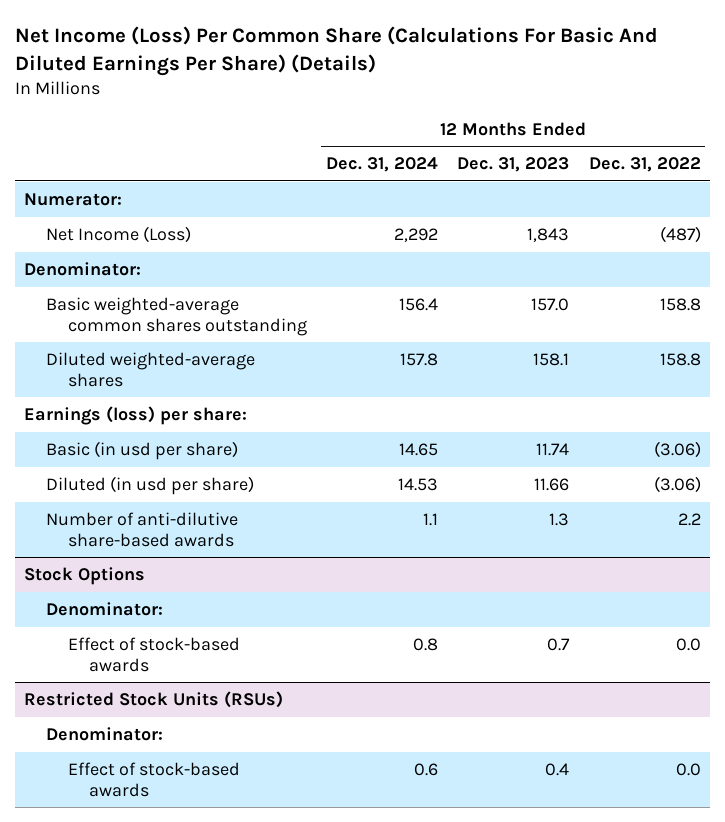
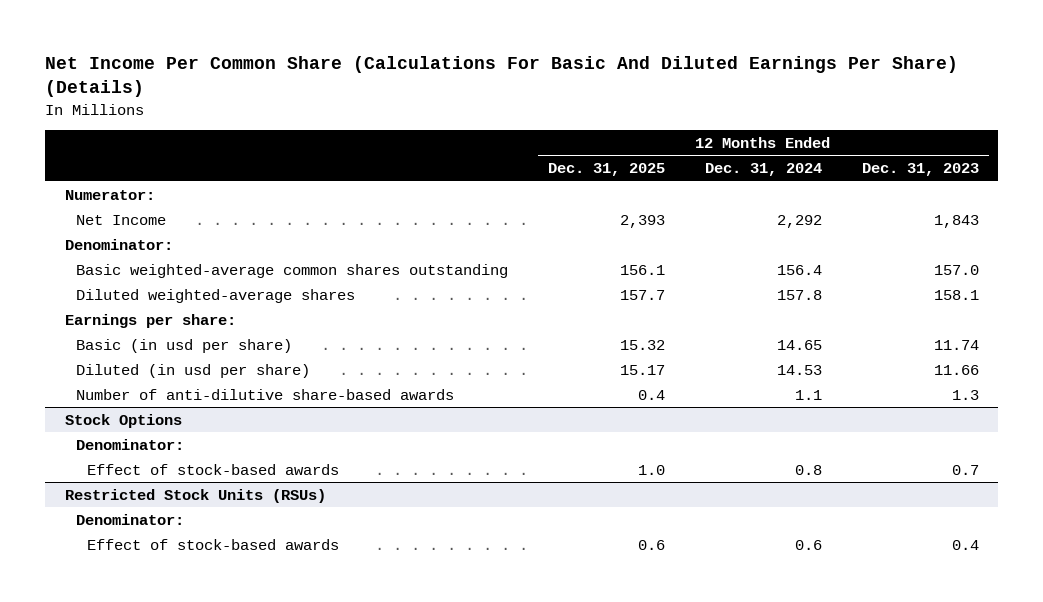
- Net Income (Loss) Per Common Share (Calculations For Basic And Diluted Earnings Per Share) (Details)
+ Net Income Per Common Share (Calculations For Basic And Diluted Earnings Per Share) (Details)
- | 12 Months Ended Dec. 31, 2024 | 12 Months Ended Dec. 31, 2023 | 12 Months Ended Dec. 31, 2022
+ | 12 Months Ended Dec. 31, 2025 | 12 Months Ended Dec. 31, 2024 | 12 Months Ended Dec. 31, 2023
- Net Income (Loss) | 2,292 | 1,843 | (487)
+ Net Income | 2,393 | 2,292 | 1,843
- Earnings (loss) per share:
+ Earnings per share:

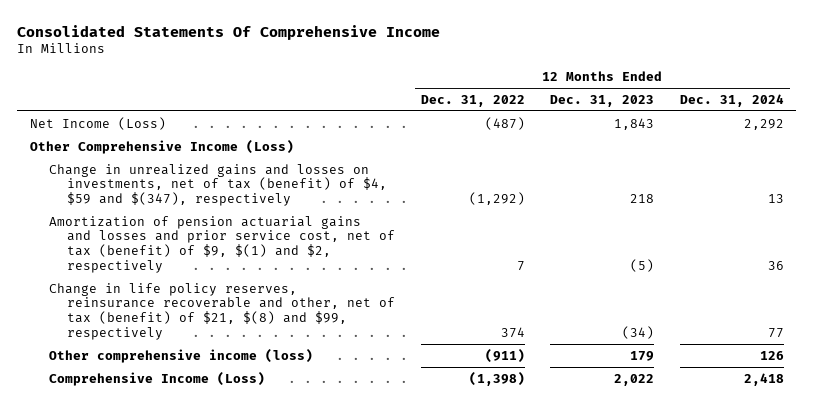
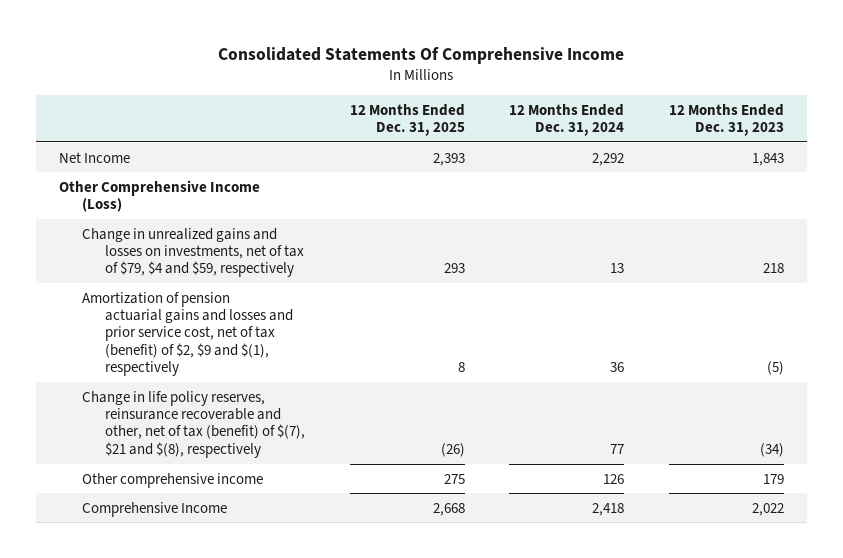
- | 12 Months Ended Dec. 31, 2022 | 12 Months Ended Dec. 31, 2023 | 12 Months Ended Dec. 31, 2024
+ | 12 Months Ended Dec. 31, 2025 | 12 Months Ended Dec. 31, 2024 | 12 Months Ended Dec. 31, 2023
- Net Income (Loss) | (487) | 1,843 | 2,292
+ Net Income | 2,393 | 2,292 | 1,843
- Change in unrealized gains and losses on investments, net of tax (benefit) of $4, $59 and $(347), respectively | (1,292) | 218 | 13
- Amortization of pension actuarial gains and losses and prior service cost, net of tax (benefit) of $9, $(1) and $2, respectively | 7 | (5) | 36
- Change in life policy reserves, reinsurance recoverable and other, net of tax (benefit) of $21, $(8) and $99, respectively | 374 | (34) | 77
- Other comprehensive income (loss) | (911) | 179 | 126
- Comprehensive Income (Loss) | (1,398) | 2,022 | 2,418
+ Change in unrealized gains and losses on investments, net of tax of $79, $4 and $59, respectively | 293 | 13 | 218
+ Amortization of pension actuarial gains and losses and prior service cost, net of tax (benefit) of $2, $9 and $(1), respectively | 8 | 36 | (5)
+ Change in life policy reserves, reinsurance recoverable and other, net of tax (benefit) of $(7), $21 and $(8), respectively | (26) | 77 | (34)
+ Other comprehensive income | 275 | 126 | 179
+ Comprehensive Income | 2,668 | 2,418 | 2,022

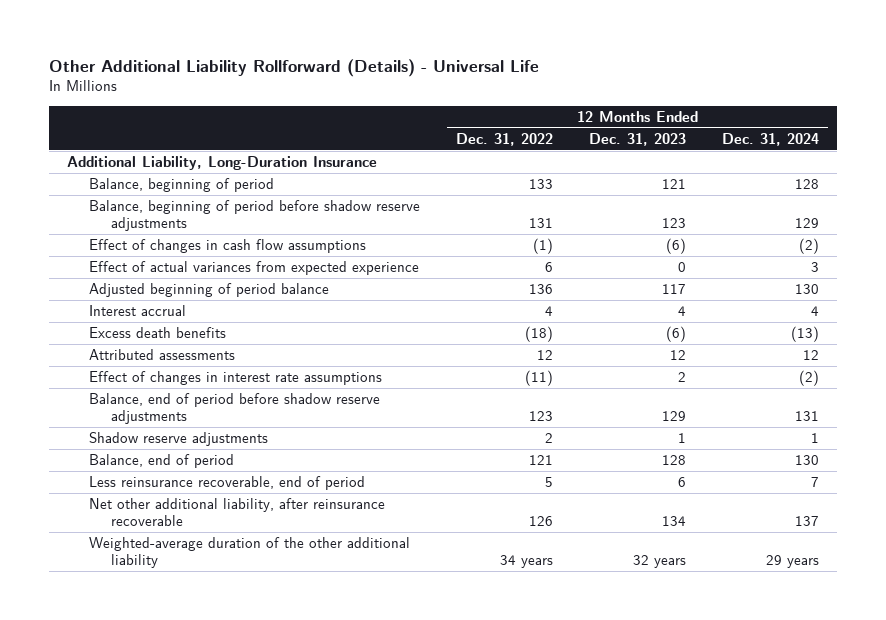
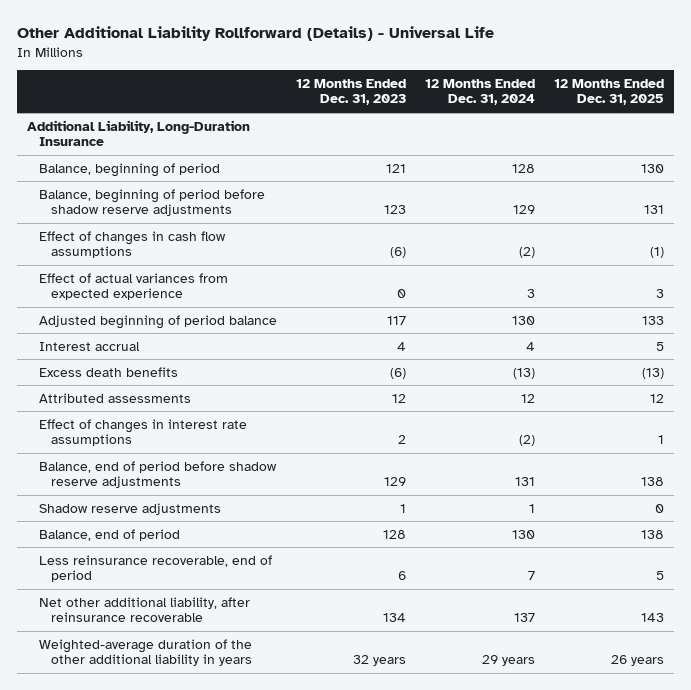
- | 12 Months Ended Dec. 31, 2022 | 12 Months Ended Dec. 31, 2023 | 12 Months Ended Dec. 31, 2024
+ | 12 Months Ended Dec. 31, 2023 | 12 Months Ended Dec. 31, 2024 | 12 Months Ended Dec. 31, 2025
- Weighted-average duration of the other additional liability | 34 years | 32 years | 29 years
+ Weighted-average duration of the other additional liability in years | 32 years | 29 years | 26 years

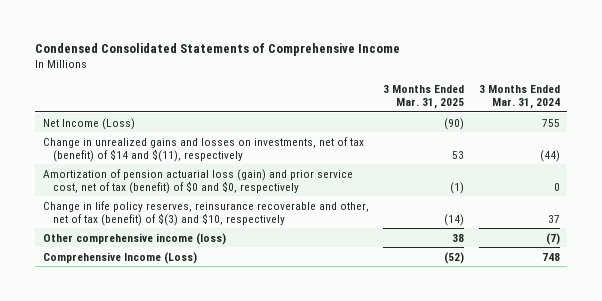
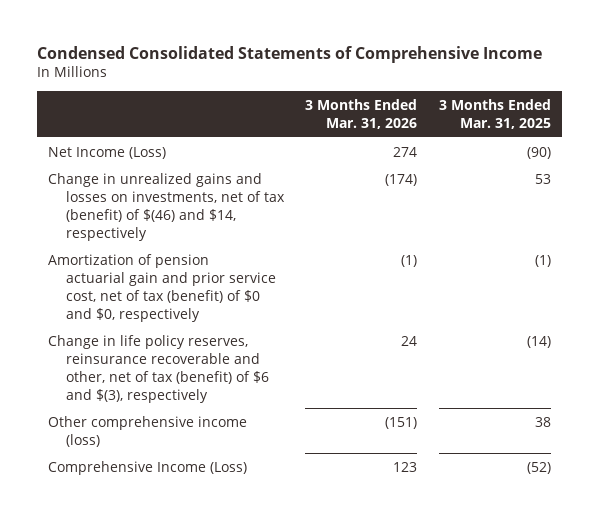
- | 3 Months Ended Mar. 31, 2025 | 3 Months Ended Mar. 31, 2024
+ | 3 Months Ended Mar. 31, 2026 | 3 Months Ended Mar. 31, 2025
- Change in unrealized gains and losses on investments, net of tax (benefit) of $14 and $(11), respectively | 53 | (44)
- Amortization of pension actuarial loss (gain) and prior service cost, net of tax (benefit) of $0 and $0, respectively | (1) | 0
- Change in life policy reserves, reinsurance recoverable and other, net of tax (benefit) of $(3) and $10, respectively | (14) | 37
+ Change in unrealized gains and losses on investments, net of tax (benefit) of $(46) and $14, respectively | (174) | 53
+ Amortization of pension actuarial gain and prior service cost, net of tax (benefit) of $0 and $0, respectively | (1) | (1)
+ Change in life policy reserves, reinsurance recoverable and other, net of tax (benefit) of $6 and $(3), respectively | 24 | (14)

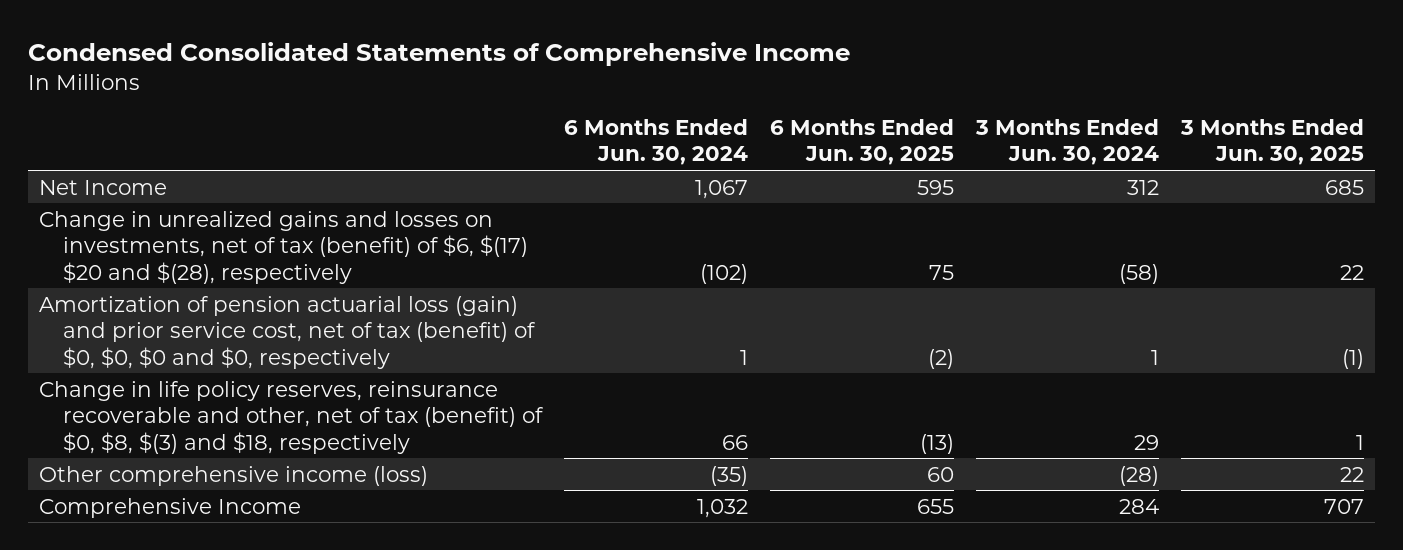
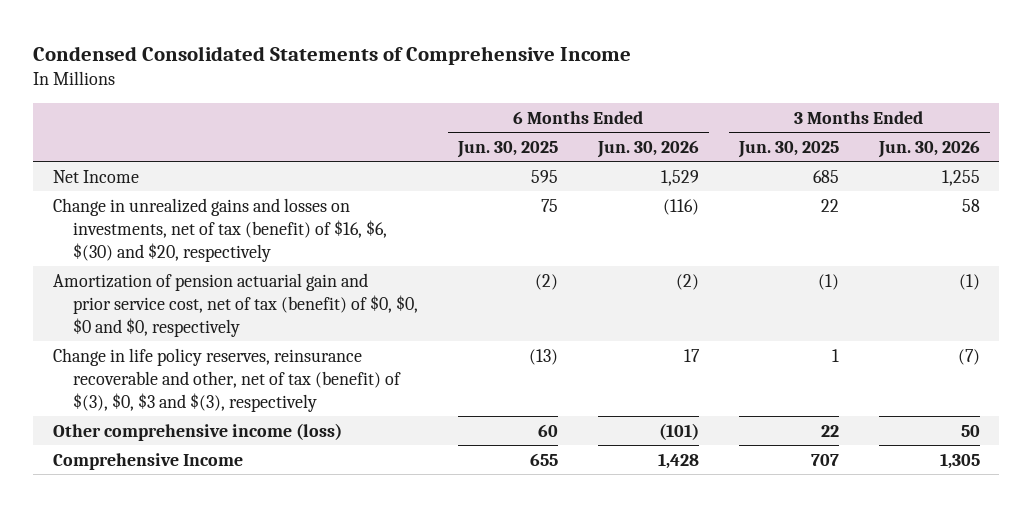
- | 6 Months Ended Jun. 30, 2024 | 6 Months Ended Jun. 30, 2025 | 3 Months Ended Jun. 30, 2024 | 3 Months Ended Jun. 30, 2025
+ | 6 Months Ended Jun. 30, 2025 | 6 Months Ended Jun. 30, 2026 | 3 Months Ended Jun. 30, 2025 | 3 Months Ended Jun. 30, 2026
- Change in unrealized gains and losses on investments, net of tax (benefit) of $6, $(17) $20 and $(28), respectively | (102) | 75 | (58) | 22
- Amortization of pension actuarial loss (gain) and prior service cost, net of tax (benefit) of $0, $0, $0 and $0, respectively | 1 | (2) | 1 | (1)
- Change in life policy reserves, reinsurance recoverable and other, net of tax (benefit) of $0, $8, $(3) and $18, respectively | 66 | (13) | 29 | 1
+ Change in unrealized gains and losses on investments, net of tax (benefit) of $16, $6, $(30) and $20, respectively | 75 | (116) | 22 | 58
+ Amortization of pension actuarial gain and prior service cost, net of tax (benefit) of $0, $0, $0 and $0, respectively | (2) | (2) | (1) | (1)
+ Change in life policy reserves, reinsurance recoverable and other, net of tax (benefit) of $(3), $0, $3 and $(3), respectively | (13) | 17 | 1 | (7)

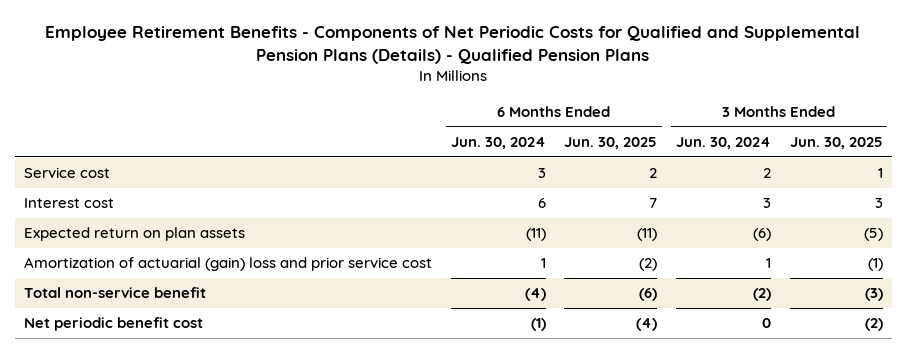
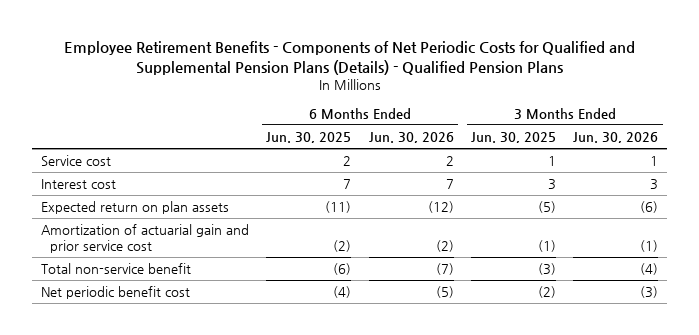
- | 6 Months Ended Jun. 30, 2024 | 6 Months Ended Jun. 30, 2025 | 3 Months Ended Jun. 30, 2024 | 3 Months Ended Jun. 30, 2025
+ | 6 Months Ended Jun. 30, 2025 | 6 Months Ended Jun. 30, 2026 | 3 Months Ended Jun. 30, 2025 | 3 Months Ended Jun. 30, 2026
- Amortization of actuarial (gain) loss and prior service cost | 1 | (2) | 1 | (1)
+ Amortization of actuarial gain and prior service cost | (2) | (2) | (1) | (1)

